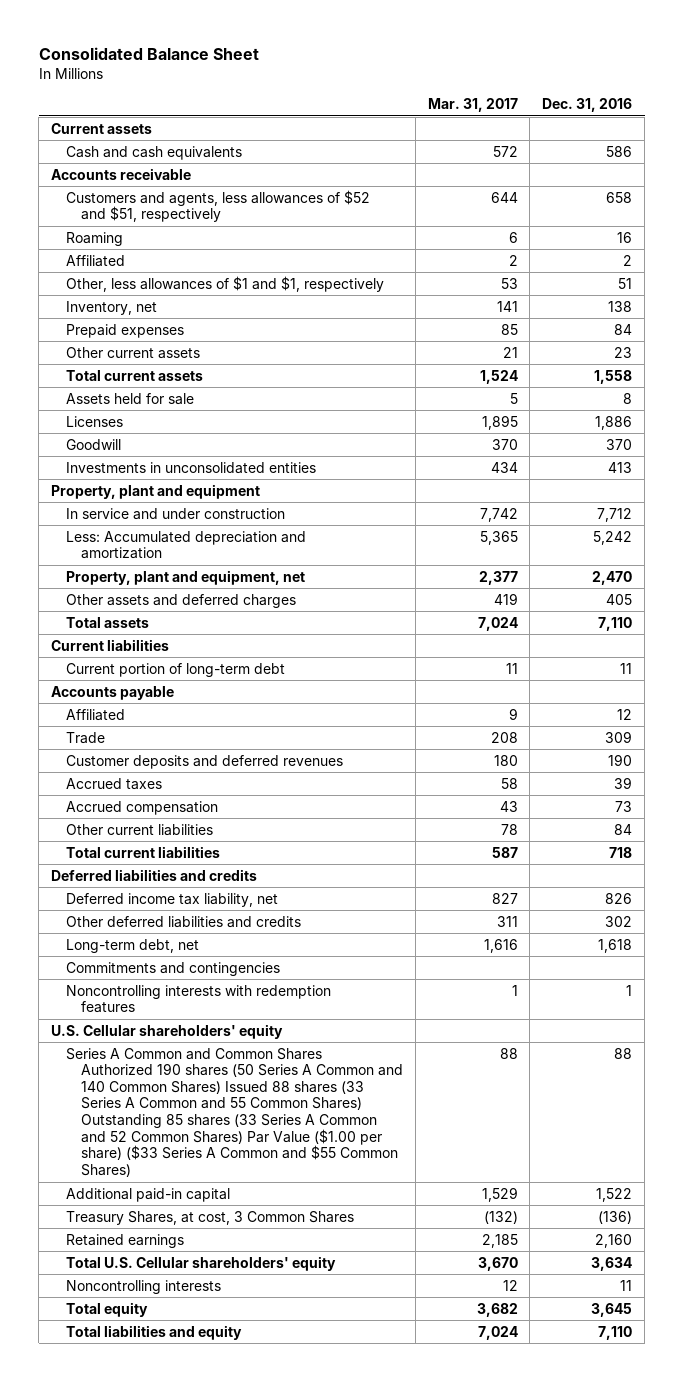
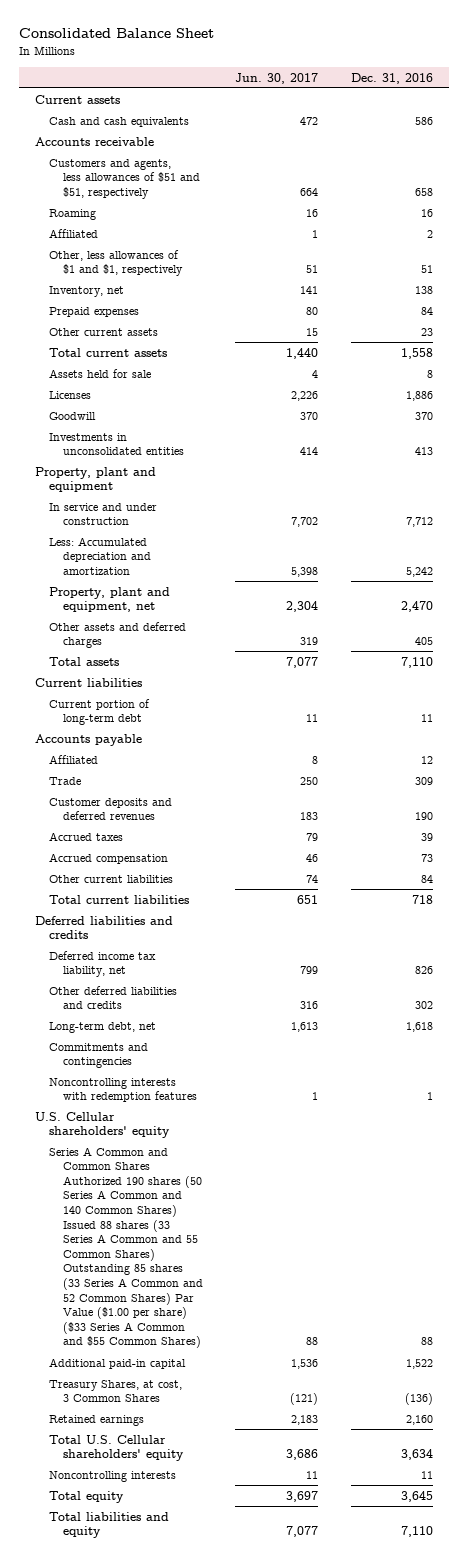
- | Mar. 31, 2017 | Dec. 31, 2016
+ | Jun. 30, 2017 | Dec. 31, 2016
- Customers and agents, less allowances of $52 and $51, respectively | 644 | 658
+ Customers and agents, less allowances of $51 and $51, respectively | 664 | 658

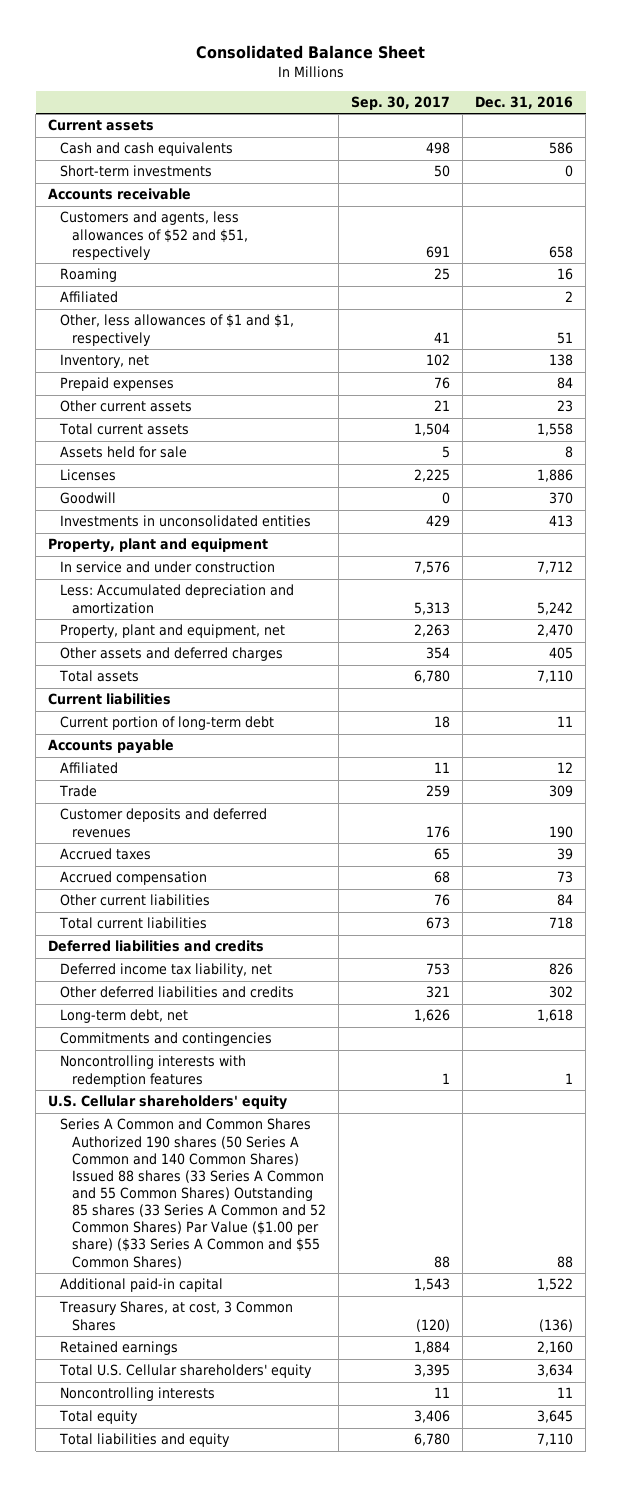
- | Jun. 30, 2017 | Dec. 31, 2016
+ | Sep. 30, 2017 | Dec. 31, 2016
+ Short-term investments | 50 | 0
- Customers and agents, less allowances of $51 and $51, respectively | 664 | 658
+ Customers and agents, less allowances of $52 and $51, respectively | 691 | 658

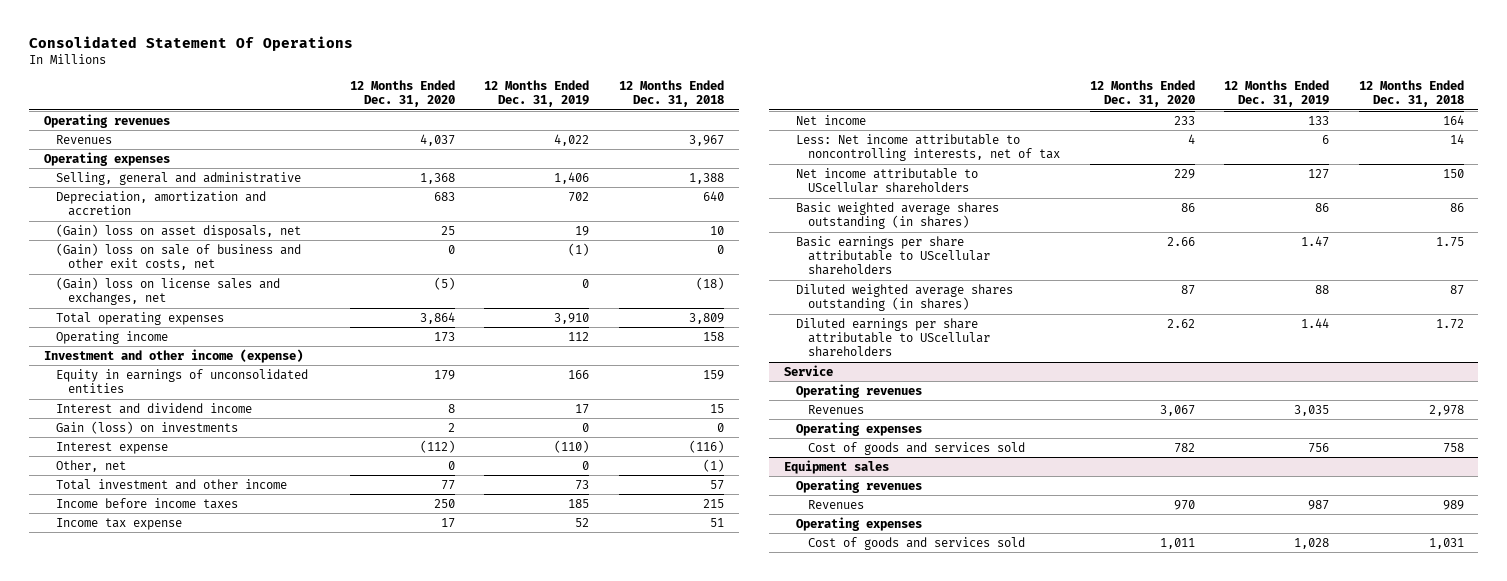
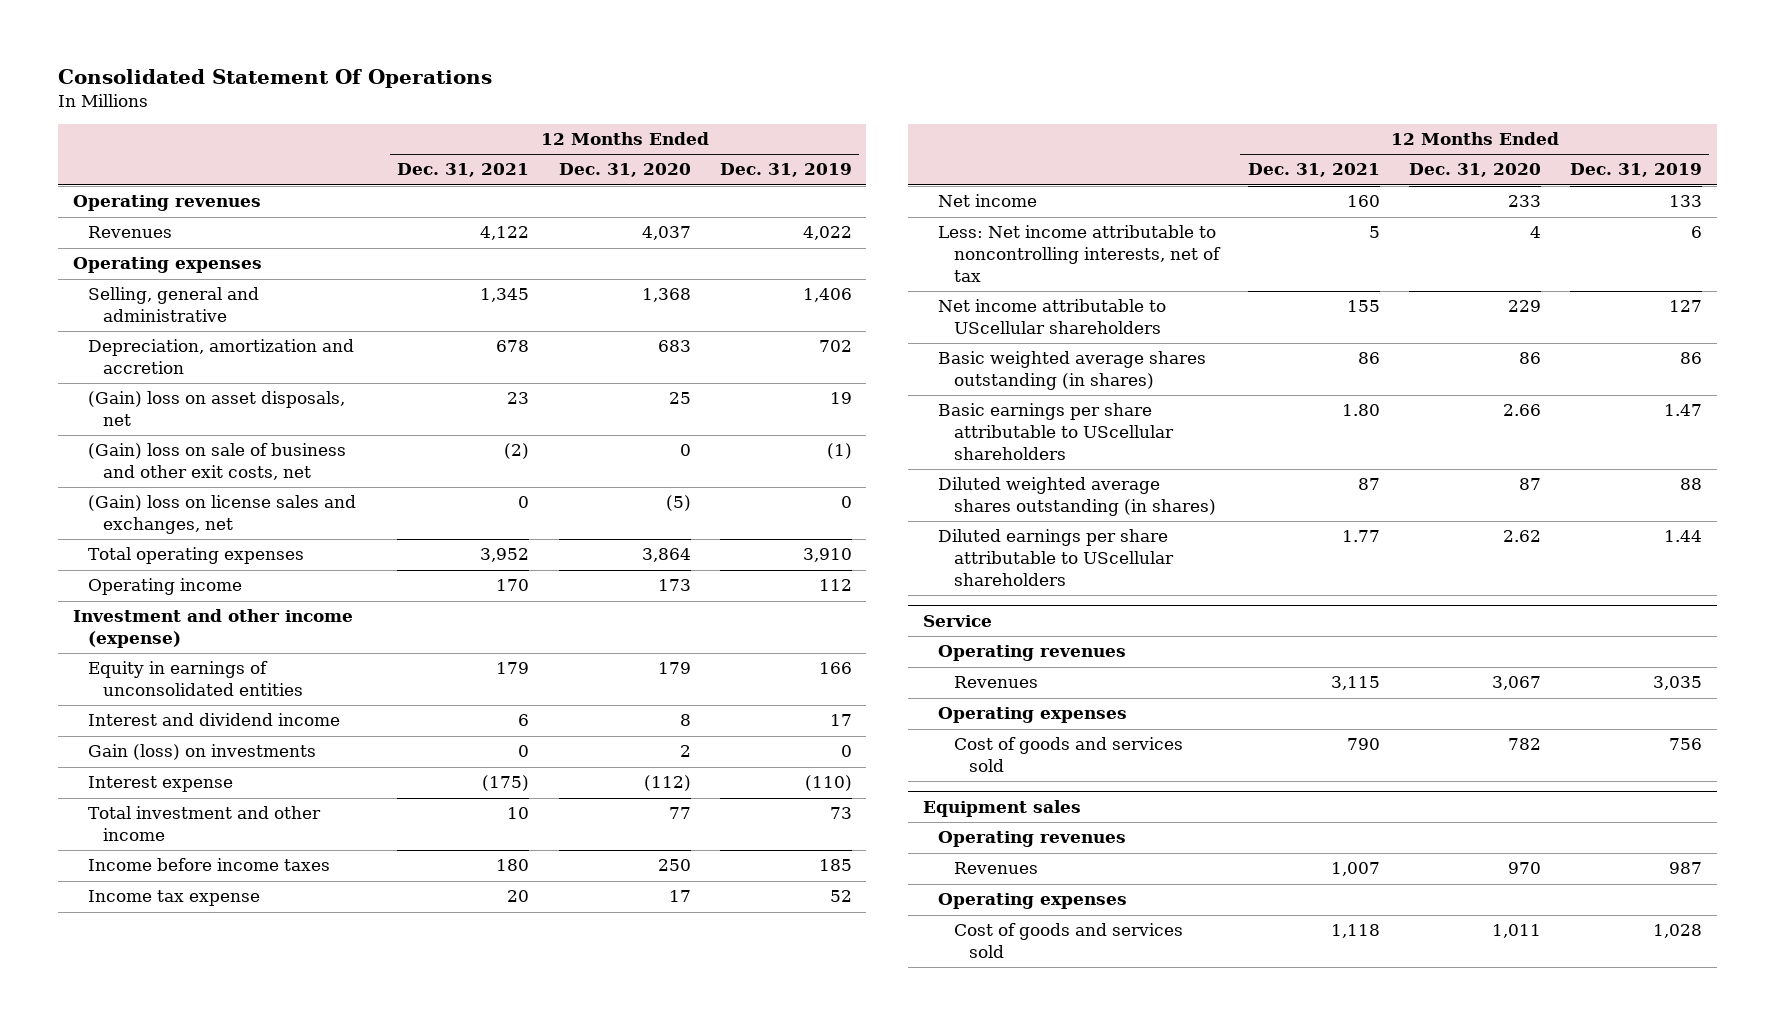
- | 12 Months Ended Dec. 31, 2020 | 12 Months Ended Dec. 31, 2019 | 12 Months Ended Dec. 31, 2018
+ | 12 Months Ended Dec. 31, 2021 | 12 Months Ended Dec. 31, 2020 | 12 Months Ended Dec. 31, 2019
- Other, net | 0 | 0 | (1)

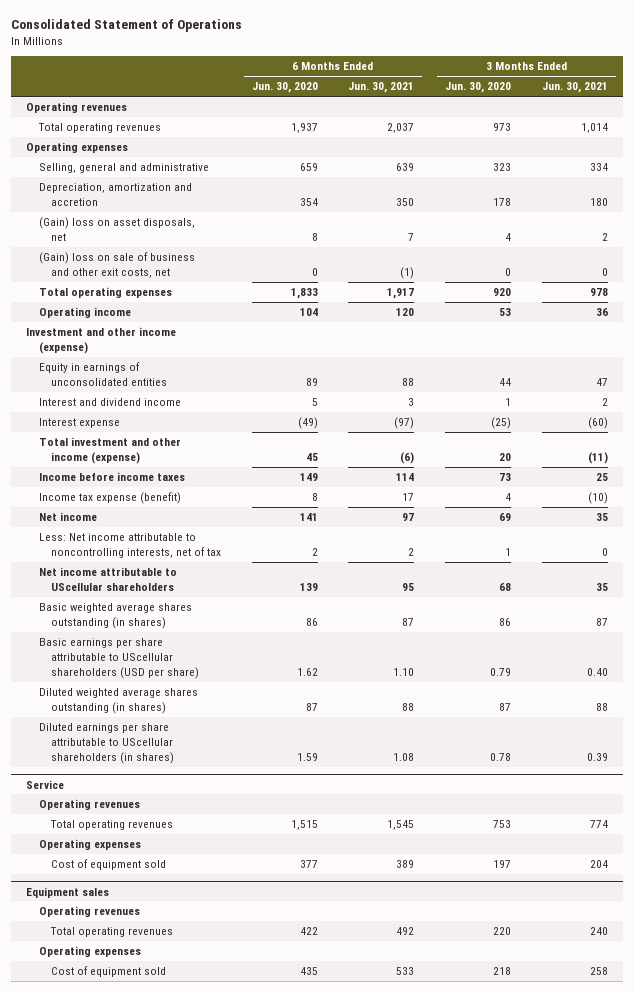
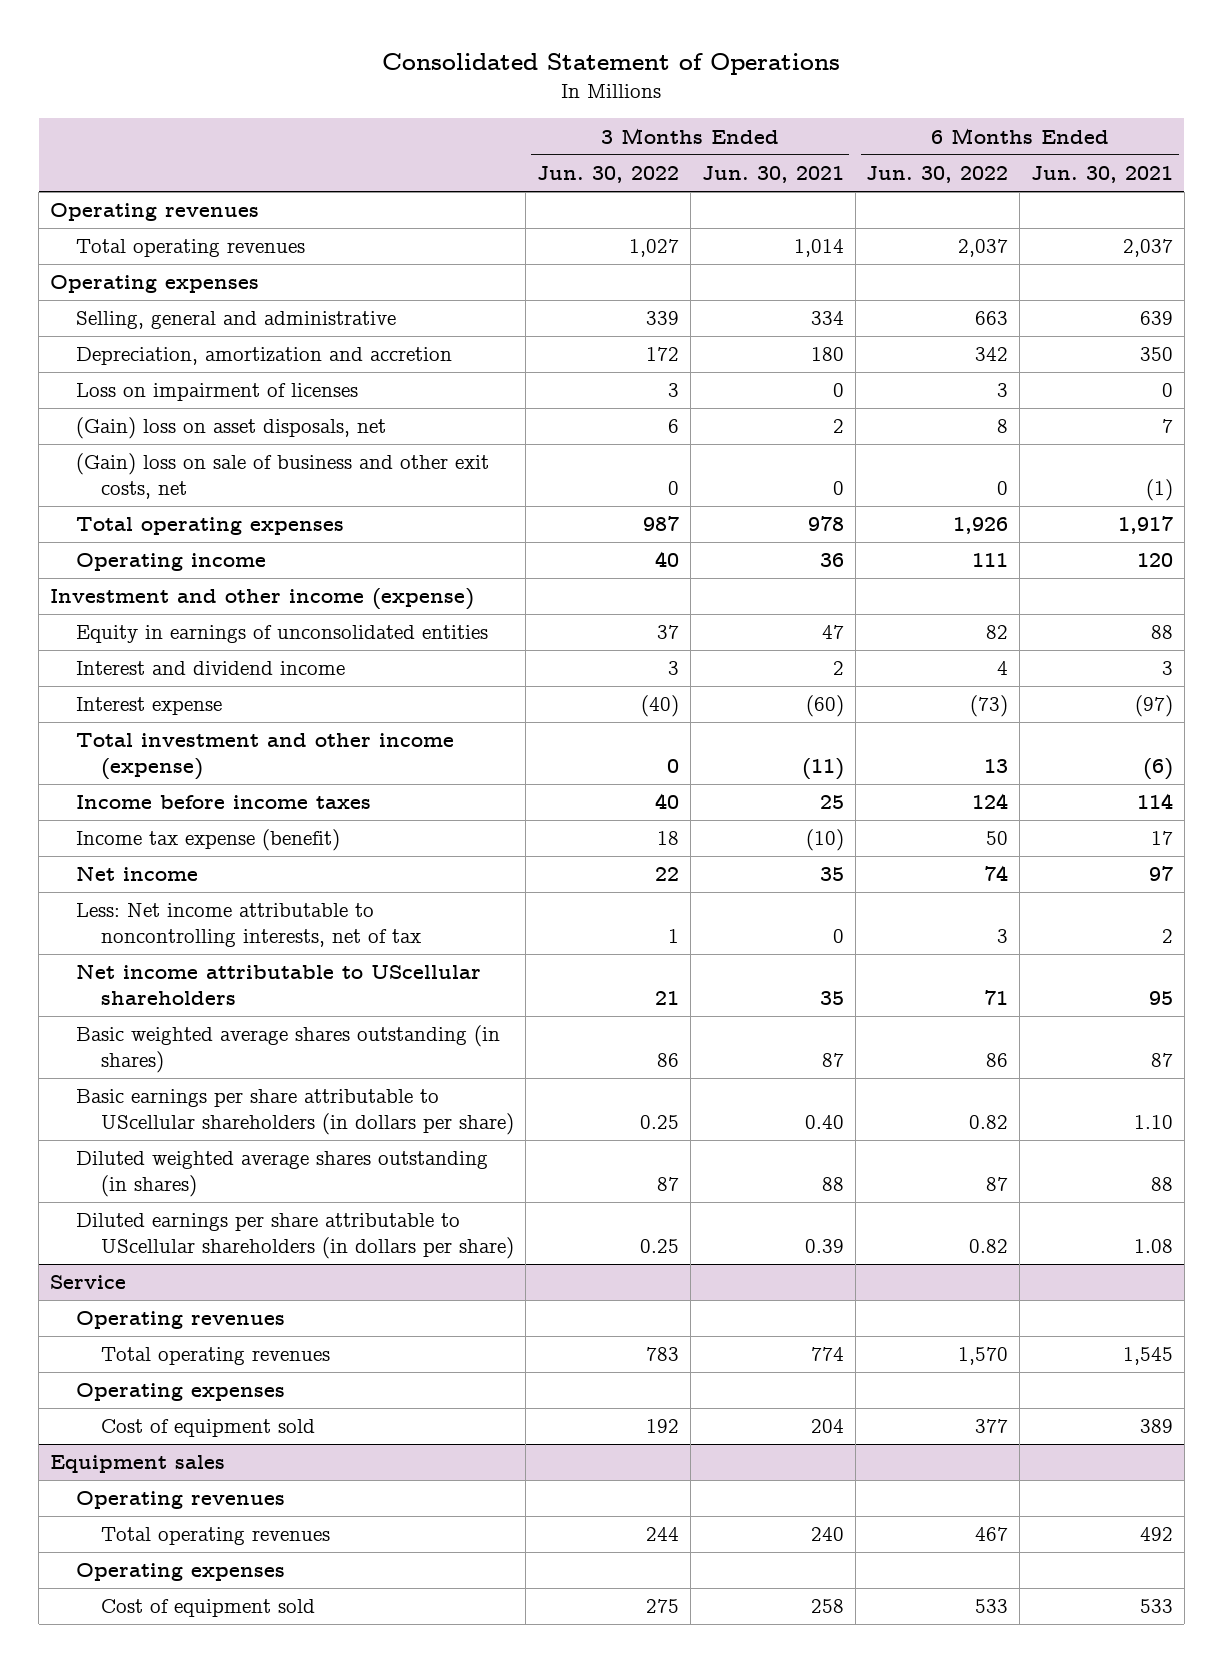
- | 6 Months Ended Jun. 30, 2020 | 6 Months Ended Jun. 30, 2021 | 3 Months Ended Jun. 30, 2020 | 3 Months Ended Jun. 30, 2021
+ | 3 Months Ended Jun. 30, 2022 | 3 Months Ended Jun. 30, 2021 | 6 Months Ended Jun. 30, 2022 | 6 Months Ended Jun. 30, 2021
+ Loss on impairment of licenses | 3 | 0 | 3 | 0
- Basic earnings per share attributable to UScellular shareholders (USD per share) | 1.62 | 1.10 | 0.79 | 0.40
+ Basic earnings per share attributable to UScellular shareholders (in dollars per share) | 0.25 | 0.40 | 0.82 | 1.10
- Diluted earnings per share attributable to UScellular shareholders (in shares) | 1.59 | 1.08 | 0.78 | 0.39
+ Diluted earnings per share attributable to UScellular shareholders (in dollars per share) | 0.25 | 0.39 | 0.82 | 1.08

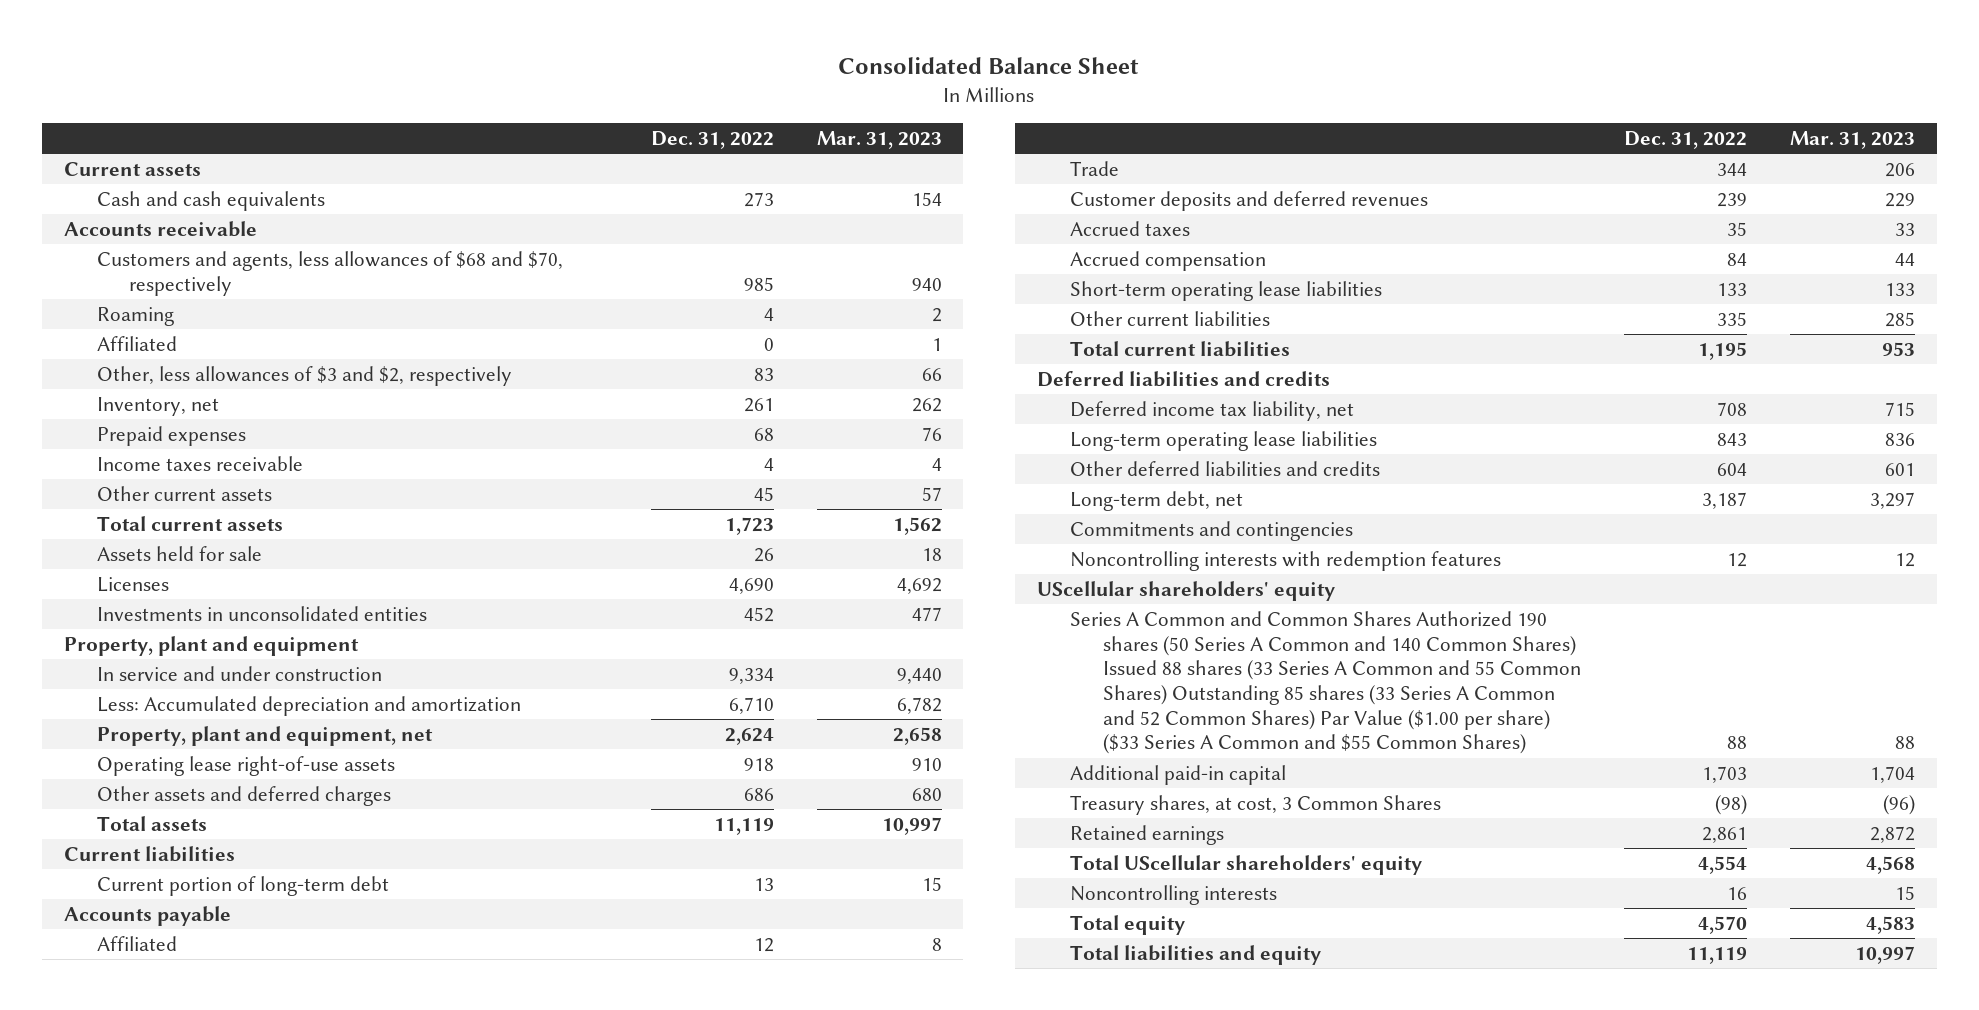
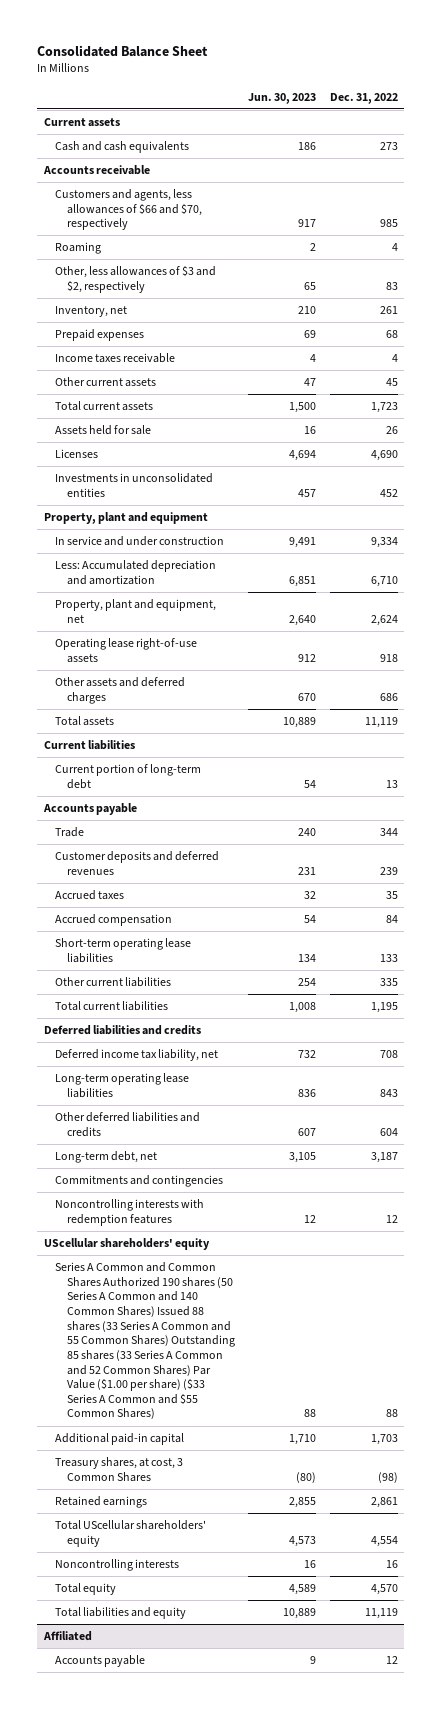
- | Dec. 31, 2022 | Mar. 31, 2023
+ | Jun. 30, 2023 | Dec. 31, 2022
- Customers and agents, less allowances of $68 and $70, respectively | 985 | 940
+ Customers and agents, less allowances of $66 and $70, respectively | 917 | 985
- Affiliated | 0 | 1
- Affiliated | 12 | 8
+ Affiliated
+ Accounts payable | 9 | 12

